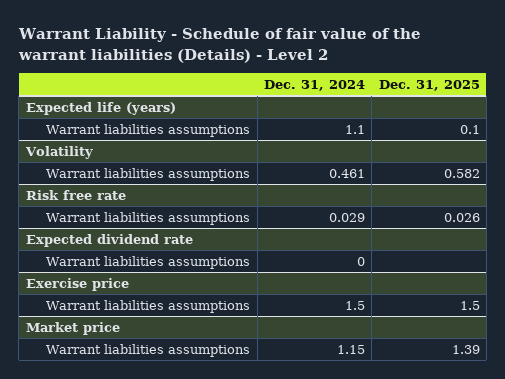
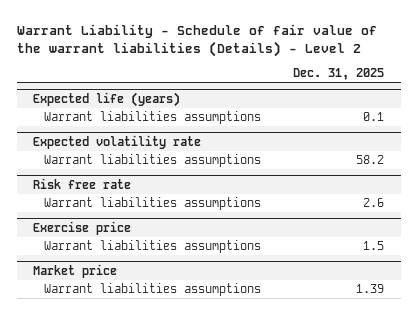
- | Dec. 31, 2024 | Dec. 31, 2025
+ | Dec. 31, 2025
- Volatility
- Warrant liabilities assumptions | 0.461 | 0.582
+ Expected volatility rate
+ Warrant liabilities assumptions | 58.2
@ Risk free rate
- Warrant liabilities assumptions | 0.029 | 0.026
- Expected dividend rate
- Warrant liabilities assumptions | 0 |
@ Risk free rate
+ Warrant liabilities assumptions | 2.6

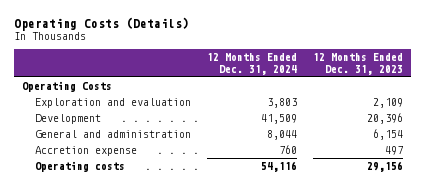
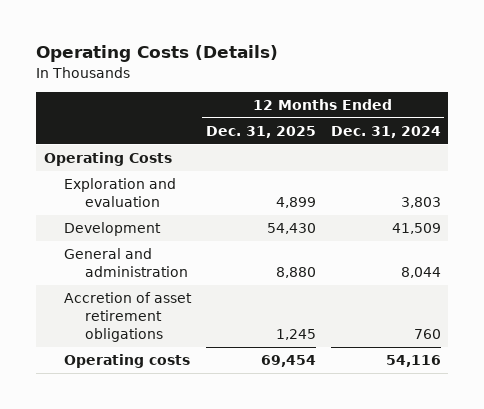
- | 12 Months Ended Dec. 31, 2024 | 12 Months Ended Dec. 31, 2023
+ | 12 Months Ended Dec. 31, 2025 | 12 Months Ended Dec. 31, 2024
- Accretion expense | 760 | 497
+ Accretion of asset retirement obligations | 1,245 | 760

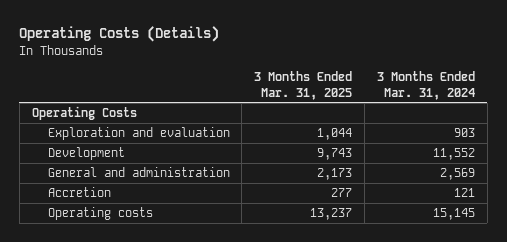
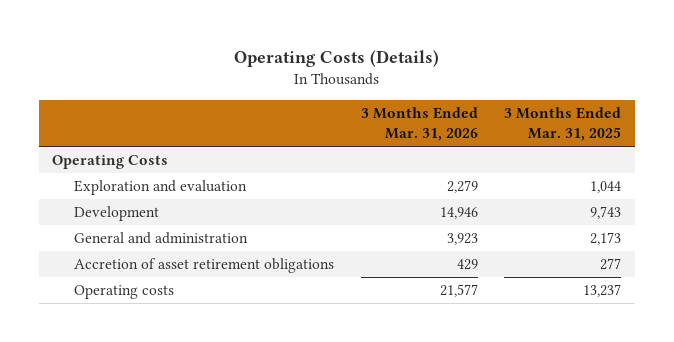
- | 3 Months Ended Mar. 31, 2025 | 3 Months Ended Mar. 31, 2024
+ | 3 Months Ended Mar. 31, 2026 | 3 Months Ended Mar. 31, 2025
- Accretion | 277 | 121
+ Accretion of asset retirement obligations | 429 | 277

